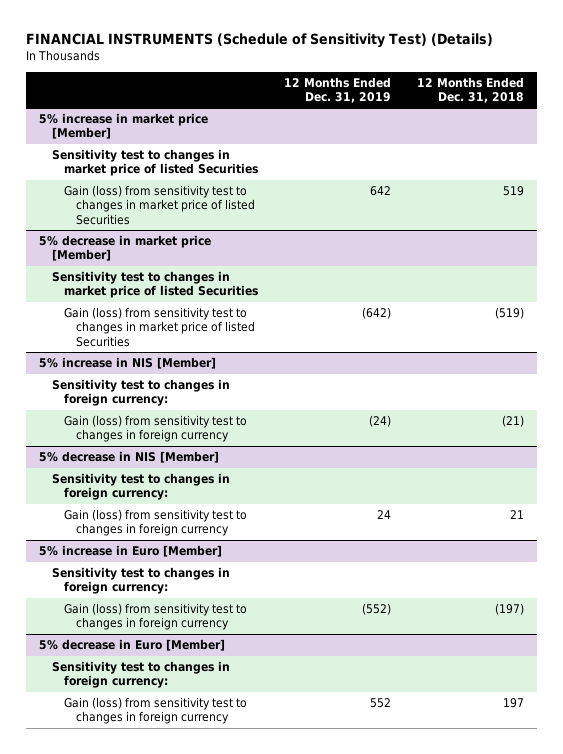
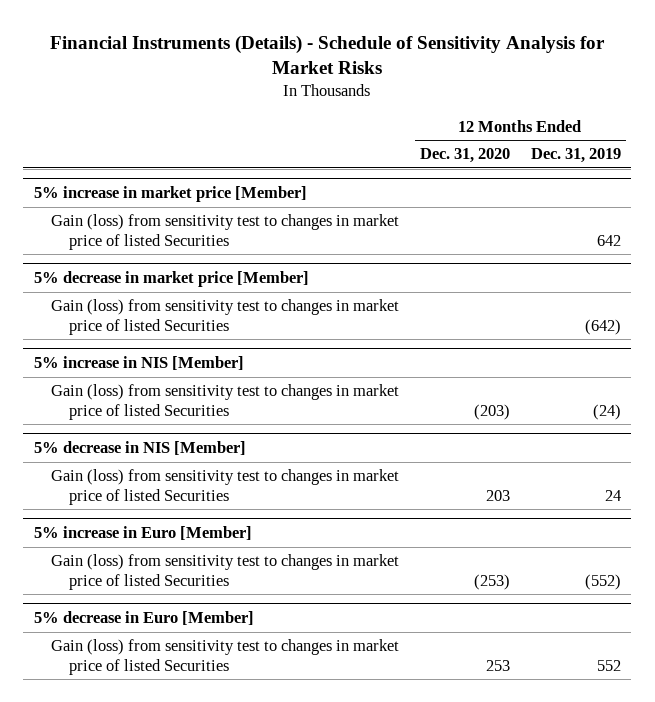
- FINANCIAL INSTRUMENTS (Schedule of Sensitivity Test) (Details)
+ Financial Instruments (Details) - Schedule of Sensitivity Analysis for Market Risks
- | 12 Months Ended Dec. 31, 2019 | 12 Months Ended Dec. 31, 2018
+ | 12 Months Ended Dec. 31, 2020 | 12 Months Ended Dec. 31, 2019
@ 5% increase in market price [Member]
- Sensitivity test to changes in market price of listed Securities
@ 5% decrease in market price [Member]
- Sensitivity test to changes in market price of listed Securities
@ 5% increase in NIS [Member]
- Sensitivity test to changes in foreign currency:
- Gain (loss) from sensitivity test to changes in foreign currency | (24) | (21)
+ Gain (loss) from sensitivity test to changes in market price of listed Securities | (203) | (24)
@ 5% decrease in NIS [Member]
- Sensitivity test to changes in foreign currency:
- Gain (loss) from sensitivity test to changes in foreign currency | 24 | 21
+ Gain (loss) from sensitivity test to changes in market price of listed Securities | 203 | 24
@ 5% increase in Euro [Member]
- Sensitivity test to changes in foreign currency:
- Gain (loss) from sensitivity test to changes in foreign currency | (552) | (197)
+ Gain (loss) from sensitivity test to changes in market price of listed Securities | (253) | (552)
@ 5% decrease in Euro [Member]
- Sensitivity test to changes in foreign currency:
- Gain (loss) from sensitivity test to changes in foreign currency | 552 | 197
+ Gain (loss) from sensitivity test to changes in market price of listed Securities | 253 | 552

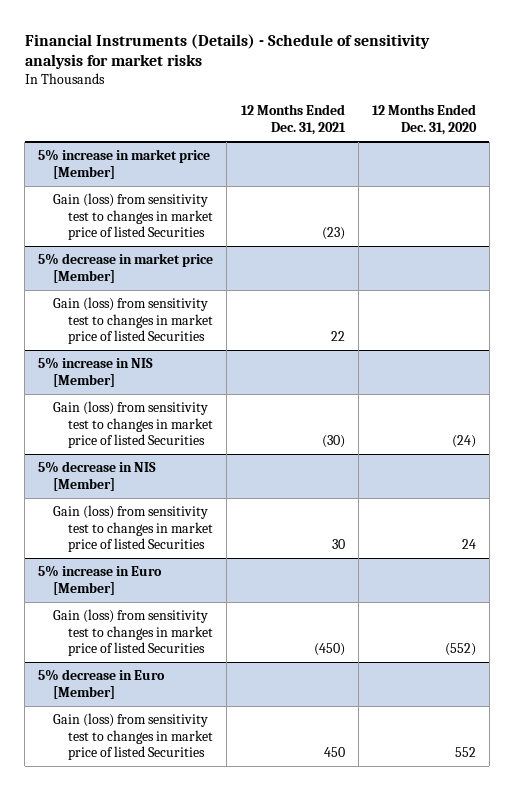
- Financial Instruments (Details) - Schedule of Sensitivity Analysis for Market Risks
+ Financial Instruments (Details) - Schedule of sensitivity analysis for market risks
- | 12 Months Ended Dec. 31, 2020 | 12 Months Ended Dec. 31, 2019
+ | 12 Months Ended Dec. 31, 2021 | 12 Months Ended Dec. 31, 2020
@ 5% increase in NIS [Member]
- Gain (loss) from sensitivity test to changes in market price of listed Securities | (203) | (24)
+ Gain (loss) from sensitivity test to changes in market price of listed Securities | (30) | (24)
@ 5% decrease in NIS [Member]
- Gain (loss) from sensitivity test to changes in market price of listed Securities | 203 | 24
+ Gain (loss) from sensitivity test to changes in market price of listed Securities | 30 | 24
@ 5% increase in Euro [Member]
- Gain (loss) from sensitivity test to changes in market price of listed Securities | (253) | (552)
+ Gain (loss) from sensitivity test to changes in market price of listed Securities | (450) | (552)
@ 5% decrease in Euro [Member]
- Gain (loss) from sensitivity test to changes in market price of listed Securities | 253 | 552
+ Gain (loss) from sensitivity test to changes in market price of listed Securities | 450 | 552

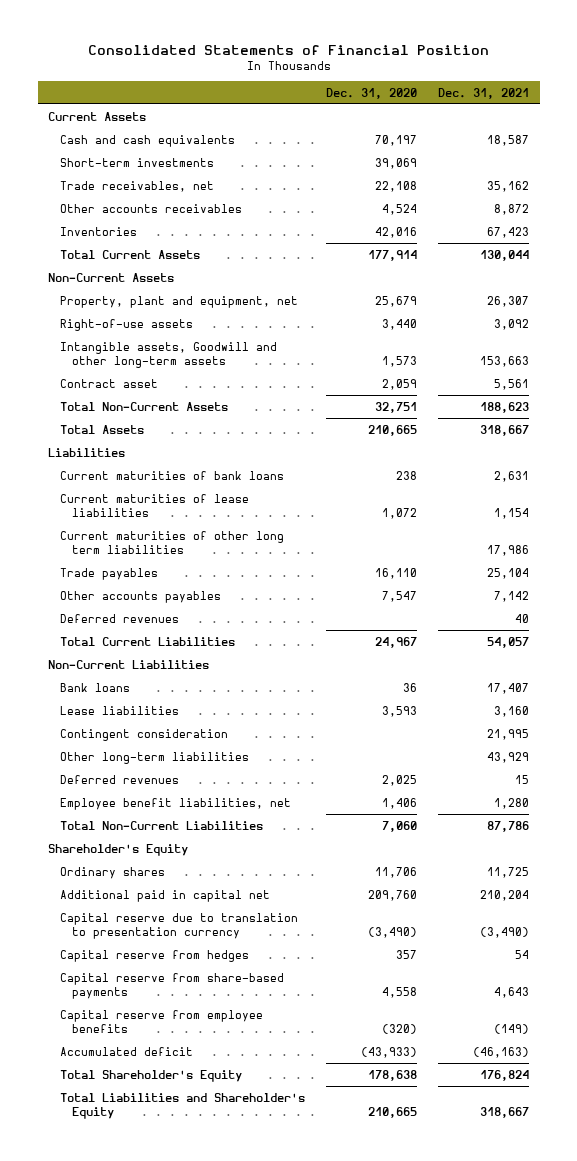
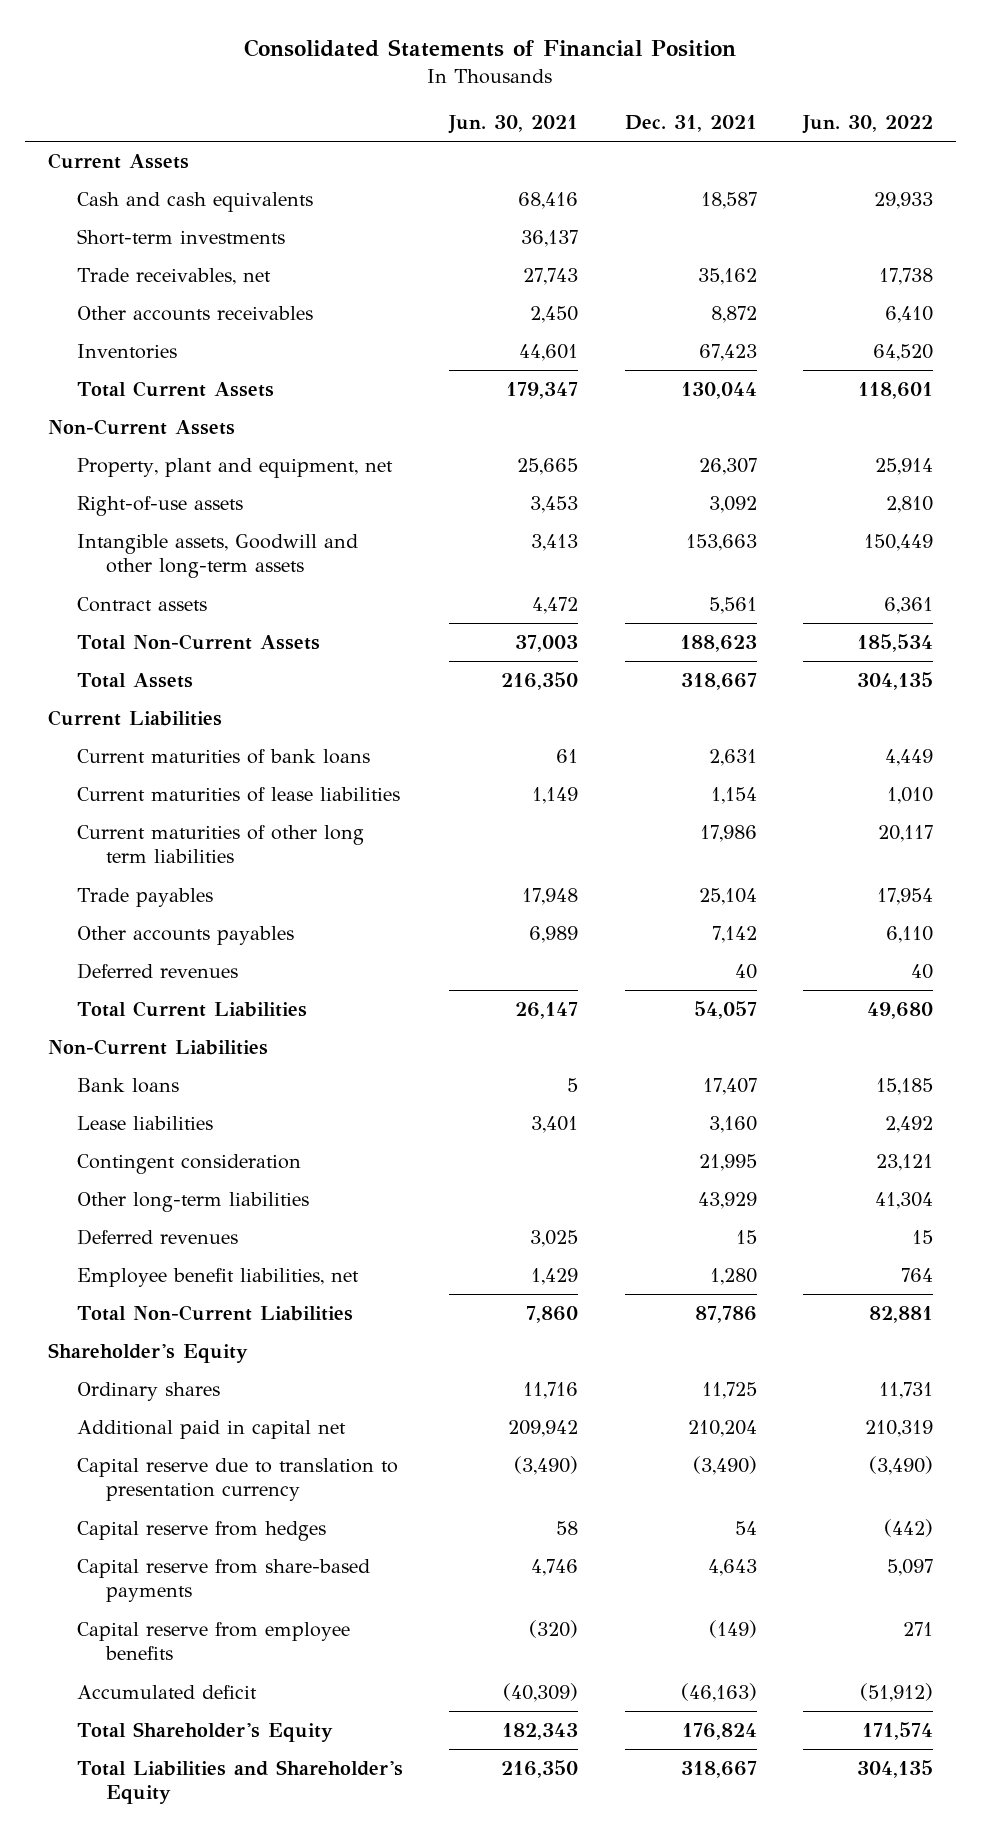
- | Dec. 31, 2020 | Dec. 31, 2021
+ | Jun. 30, 2021 | Dec. 31, 2021 | Jun. 30, 2022
- Contract asset | 2,059 | 5,561
+ Contract assets | 4,472 | 5,561 | 6,361
- Liabilities
+ Current Liabilities

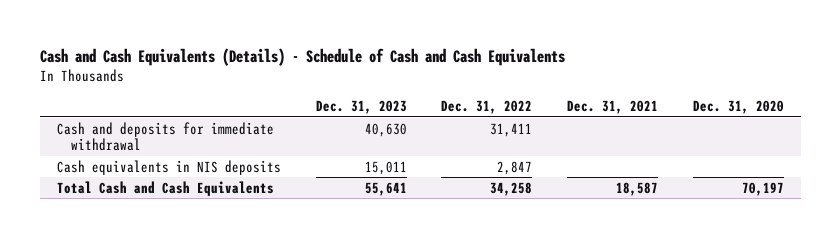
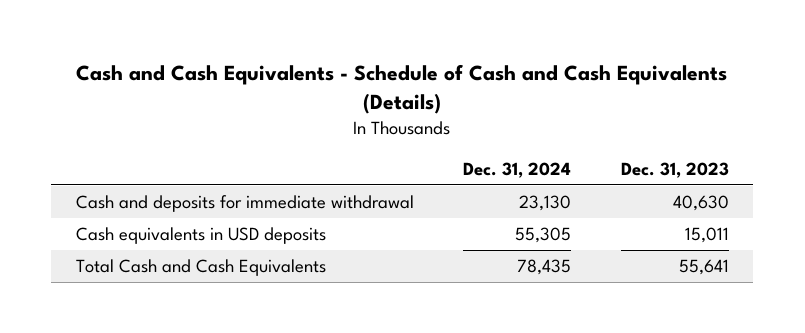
- Cash and Cash Equivalents (Details) - Schedule of Cash and Cash Equivalents
+ Cash and Cash Equivalents - Schedule of Cash and Cash Equivalents (Details)
- | Dec. 31, 2023 | Dec. 31, 2022 | Dec. 31, 2021 | Dec. 31, 2020
+ | Dec. 31, 2024 | Dec. 31, 2023
- Cash equivalents in NIS deposits | 15,011 | 2,847 | |
+ Cash equivalents in USD deposits | 55,305 | 15,011

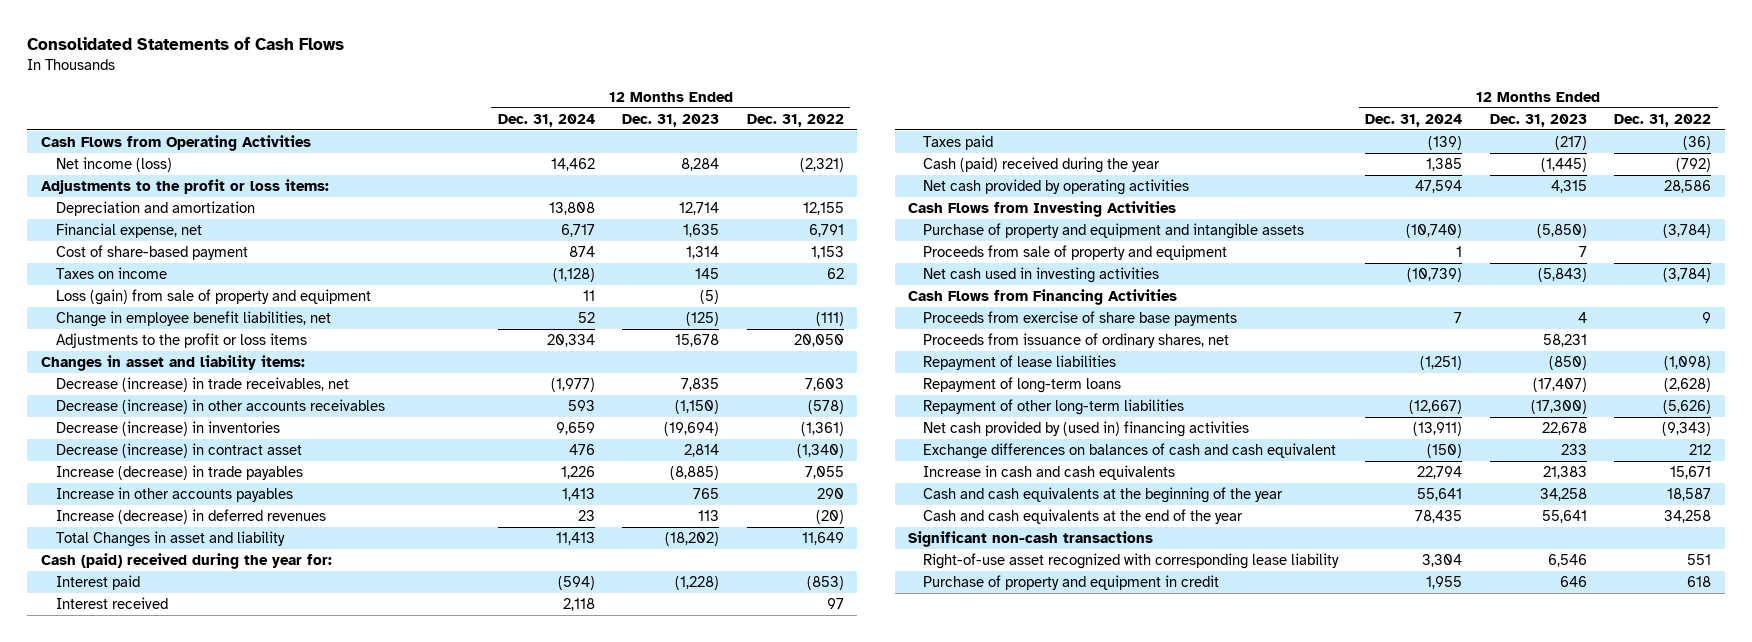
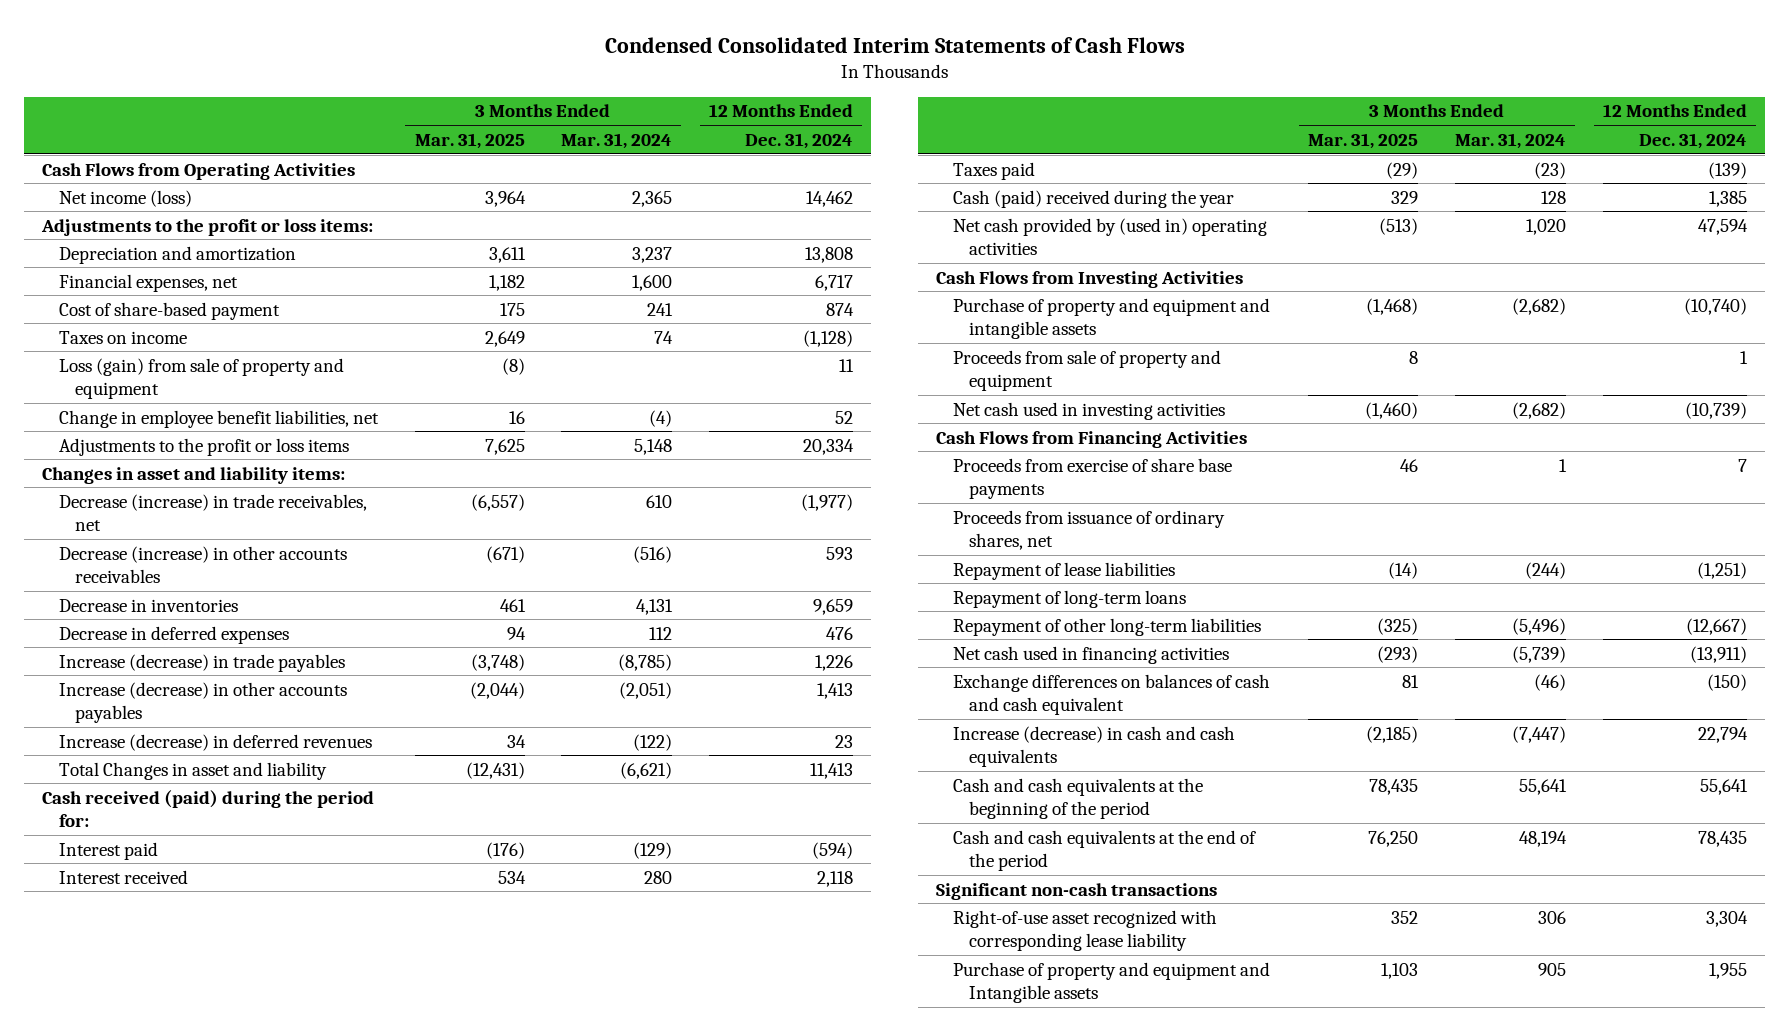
- Consolidated Statements of Cash Flows
+ Condensed Consolidated Interim Statements of Cash Flows
- | 12 Months Ended Dec. 31, 2024 | 12 Months Ended Dec. 31, 2023 | 12 Months Ended Dec. 31, 2022
+ | 3 Months Ended Mar. 31, 2025 | 3 Months Ended Mar. 31, 2024 | 12 Months Ended Dec. 31, 2024
- Financial expense, net | 6,717 | 1,635 | 6,791
+ Financial expenses, net | 1,182 | 1,600 | 6,717
- Decrease (increase) in inventories | 9,659 | (19,694) | (1,361)
- Decrease (increase) in contract asset | 476 | 2,814 | (1,340)
+ Decrease in inventories | 461 | 4,131 | 9,659
+ Decrease in deferred expenses | 94 | 112 | 476
- Increase in other accounts payables | 1,413 | 765 | 290
+ Increase (decrease) in other accounts payables | (2,044) | (2,051) | 1,413
- Cash (paid) received during the year for:
+ Cash received (paid) during the period for:
- Net cash provided by operating activities | 47,594 | 4,315 | 28,586
+ Net cash provided by (used in) operating activities | (513) | 1,020 | 47,594
- Net cash provided by (used in) financing activities | (13,911) | 22,678 | (9,343)
+ Net cash used in financing activities | (293) | (5,739) | (13,911)
- Increase in cash and cash equivalents | 22,794 | 21,383 | 15,671
- Cash and cash equivalents at the beginning of the year | 55,641 | 34,258 | 18,587
- Cash and cash equivalents at the end of the year | 78,435 | 55,641 | 34,258
+ Increase (decrease) in cash and cash equivalents | (2,185) | (7,447) | 22,794
+ Cash and cash equivalents at the beginning of the period | 78,435 | 55,641 | 55,641
+ Cash and cash equivalents at the end of the period | 76,250 | 48,194 | 78,435
- Purchase of property and equipment in credit | 1,955 | 646 | 618
+ Purchase of property and equipment and Intangible assets | 1,103 | 905 | 1,955

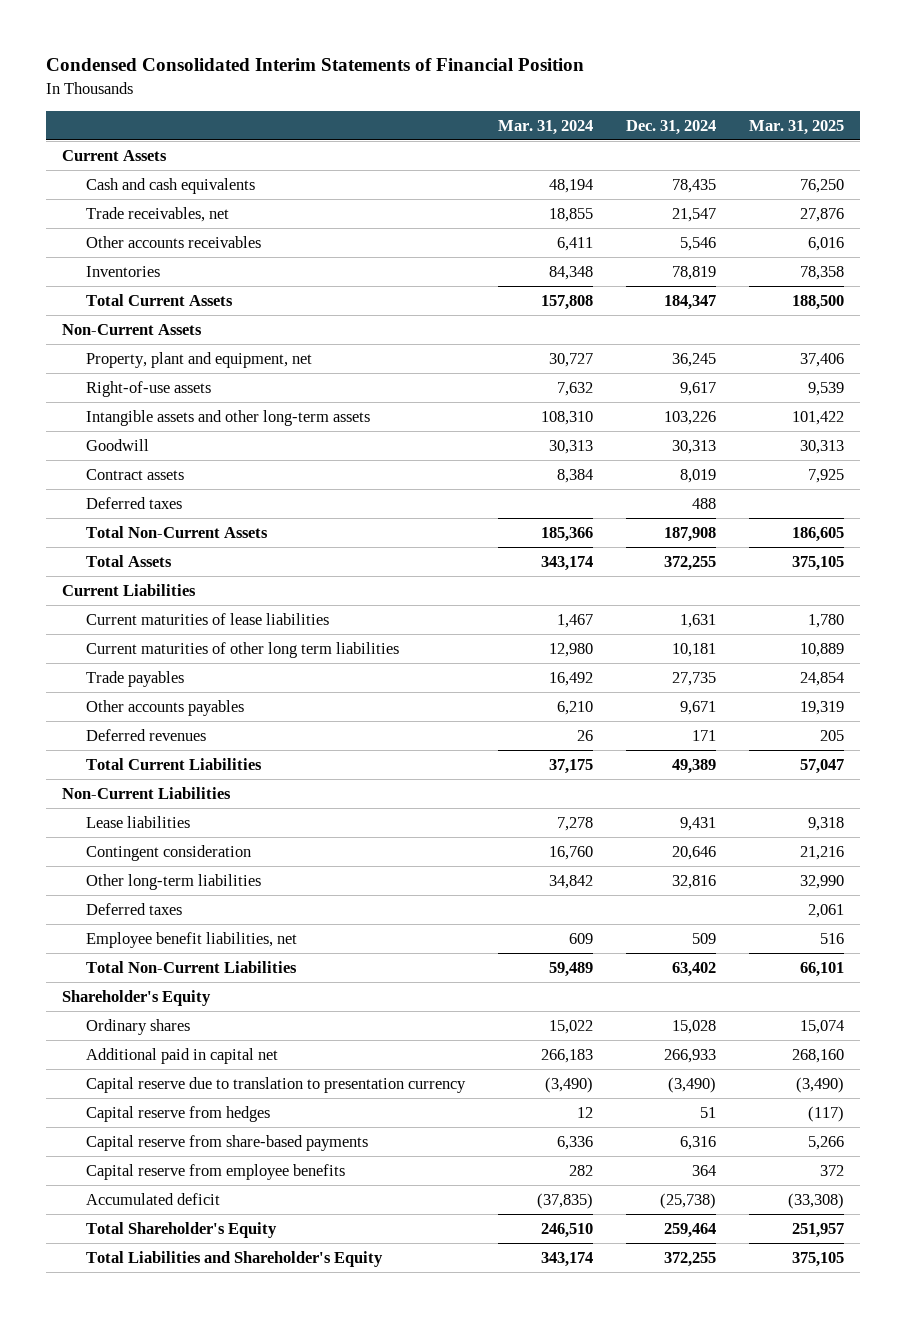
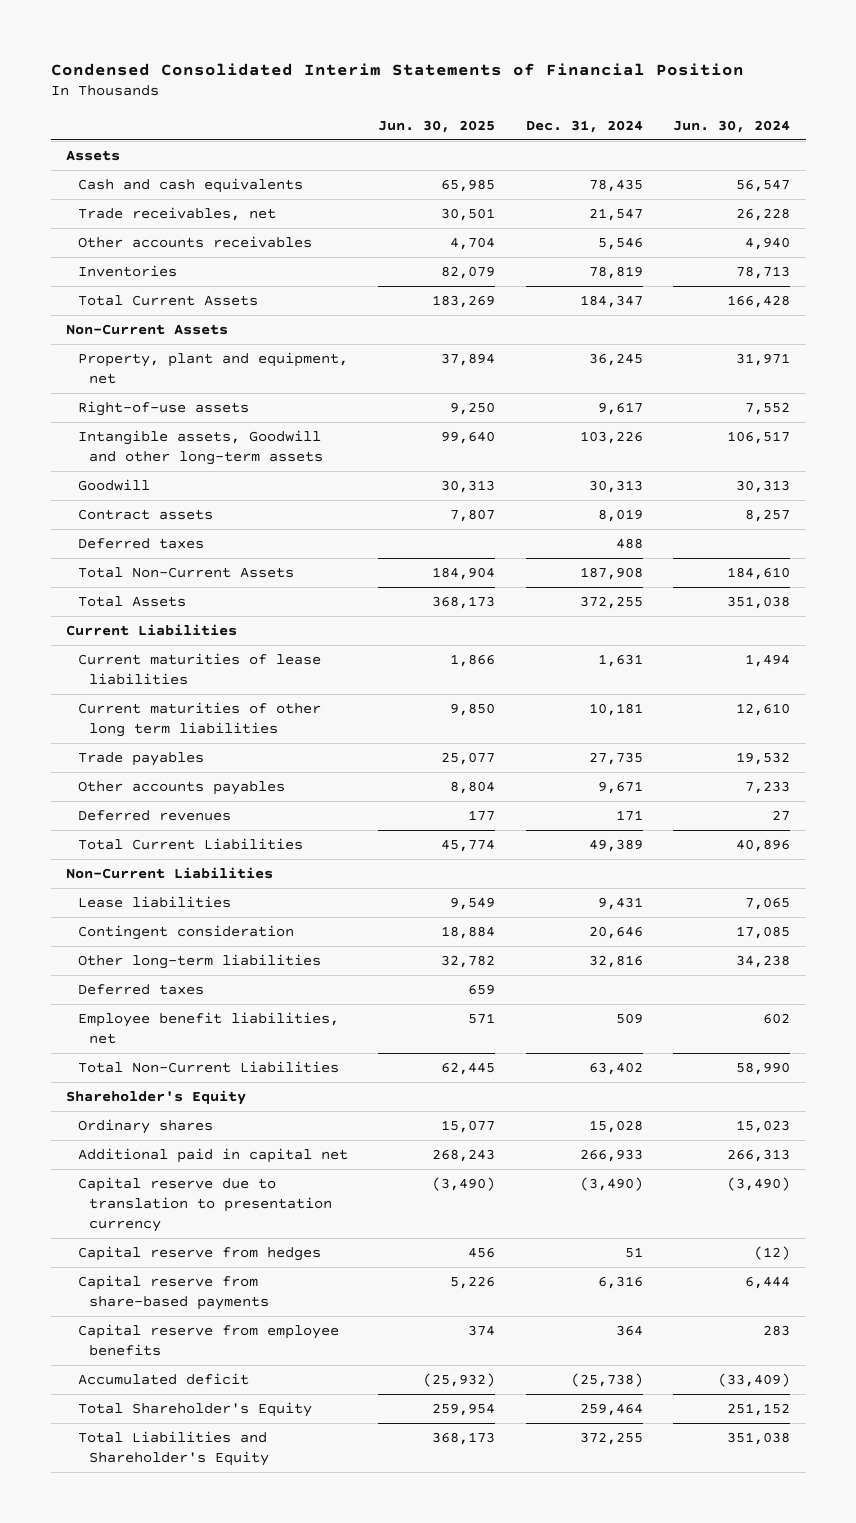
- | Mar. 31, 2024 | Dec. 31, 2024 | Mar. 31, 2025
+ | Jun. 30, 2025 | Dec. 31, 2024 | Jun. 30, 2024
- Current Assets
+ Assets
- Intangible assets and other long-term assets | 108,310 | 103,226 | 101,422
+ Intangible assets, Goodwill and other long-term assets | 99,640 | 103,226 | 106,517

